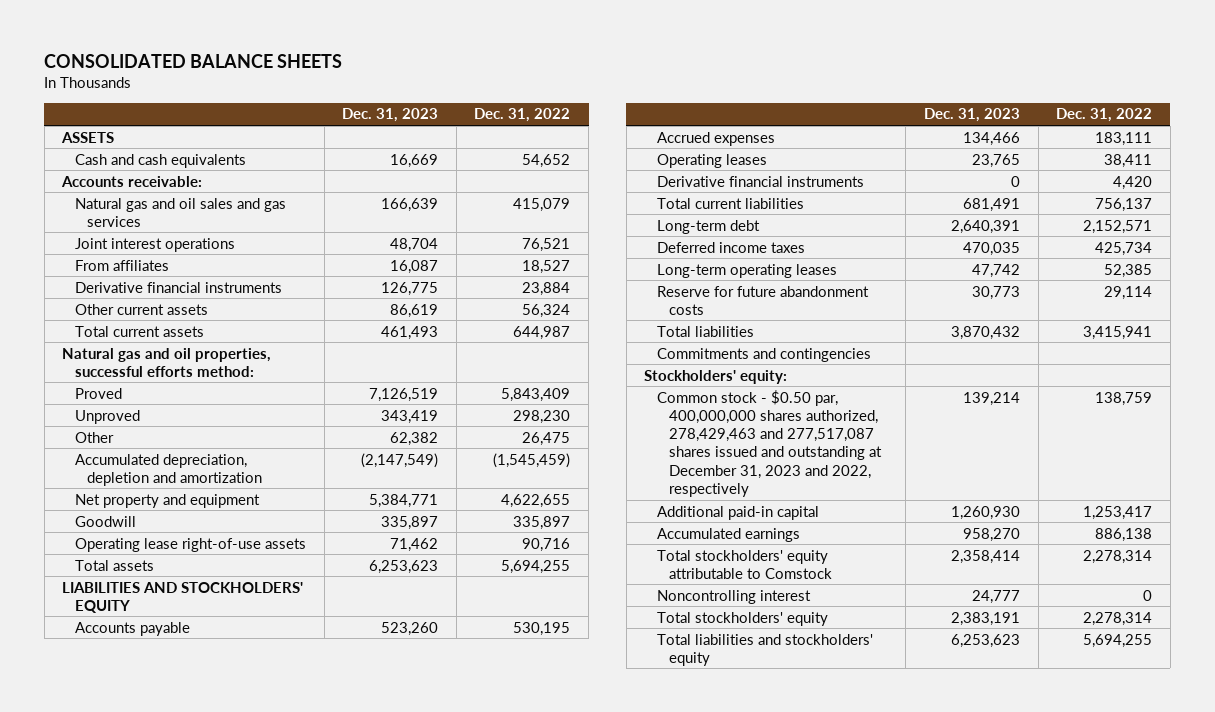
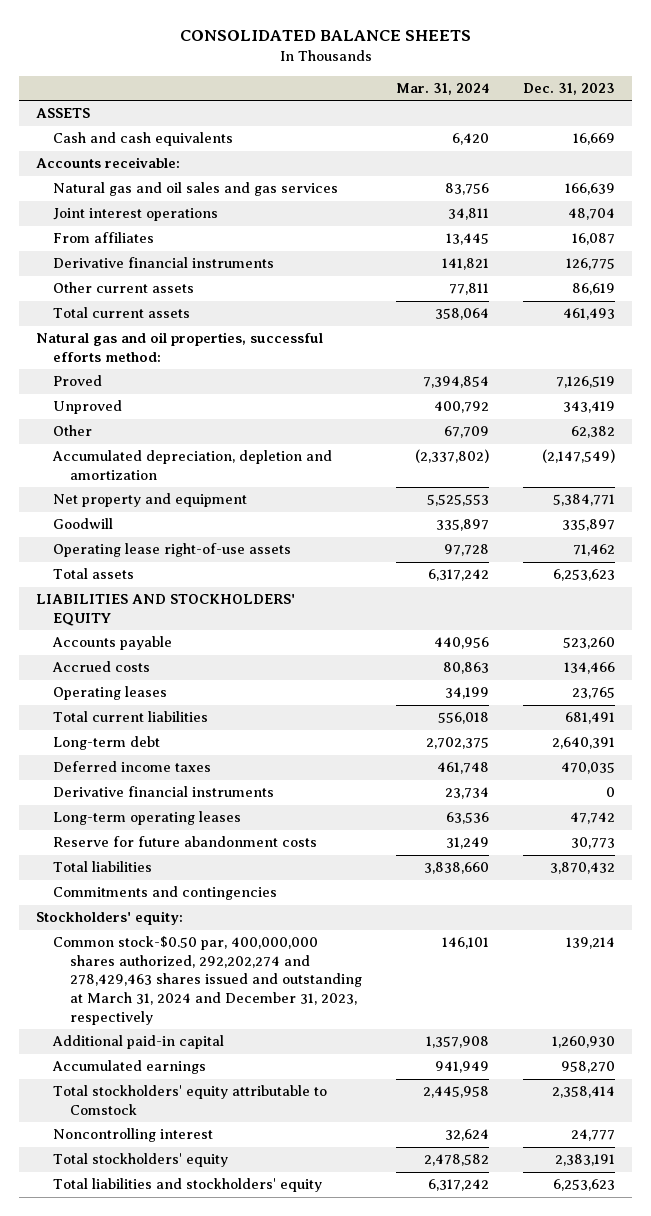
- | Dec. 31, 2023 | Dec. 31, 2022
+ | Mar. 31, 2024 | Dec. 31, 2023
- Accrued expenses | 134,466 | 183,111
+ Accrued costs | 80,863 | 134,466
moved down: Derivative financial instruments | 23,734 | 0
- Common stock - $0.50 par, 400,000,000 shares authorized, 278,429,463 and 277,517,087 shares issued and outstanding at December 31, 2023 and 2022, respectively | 139,214 | 138,759
+ Common stock-$0.50 par, 400,000,000 shares authorized, 292,202,274 and 278,429,463 shares issued and outstanding at March 31, 2024 and December 31, 2023, respectively | 146,101 | 139,214

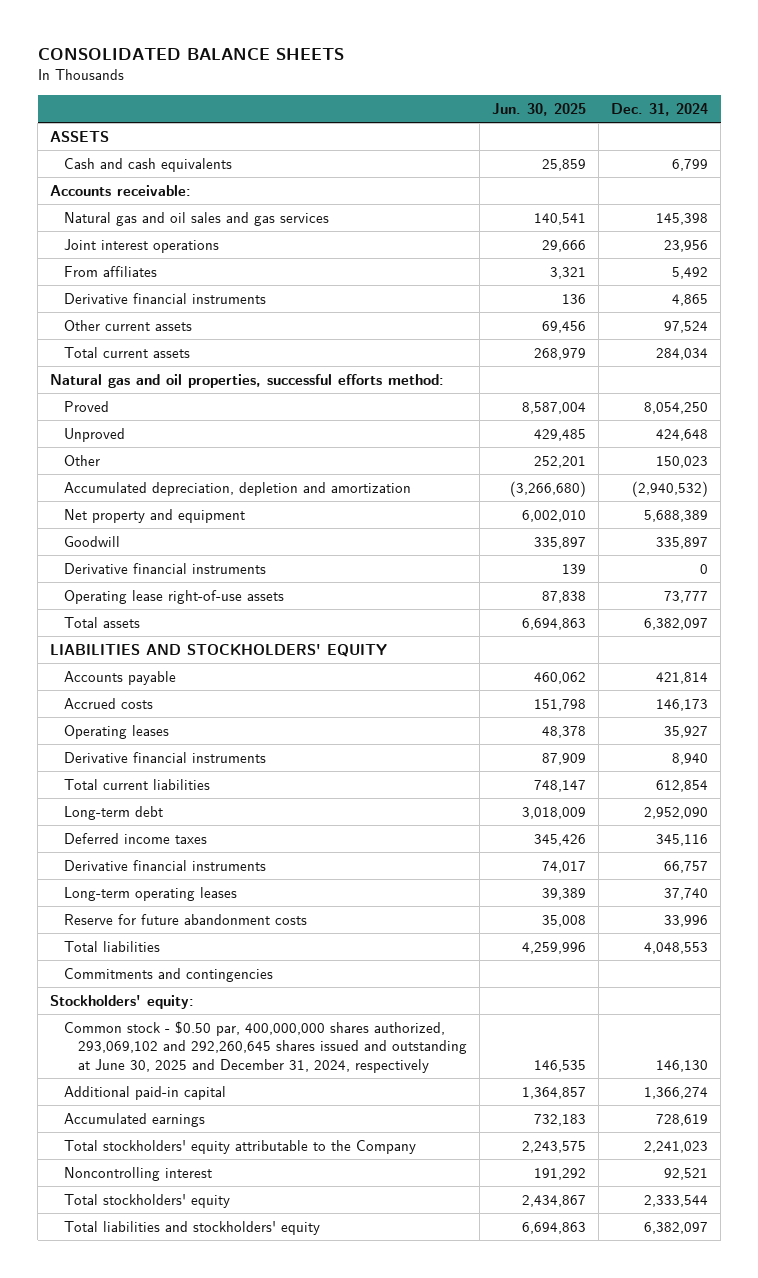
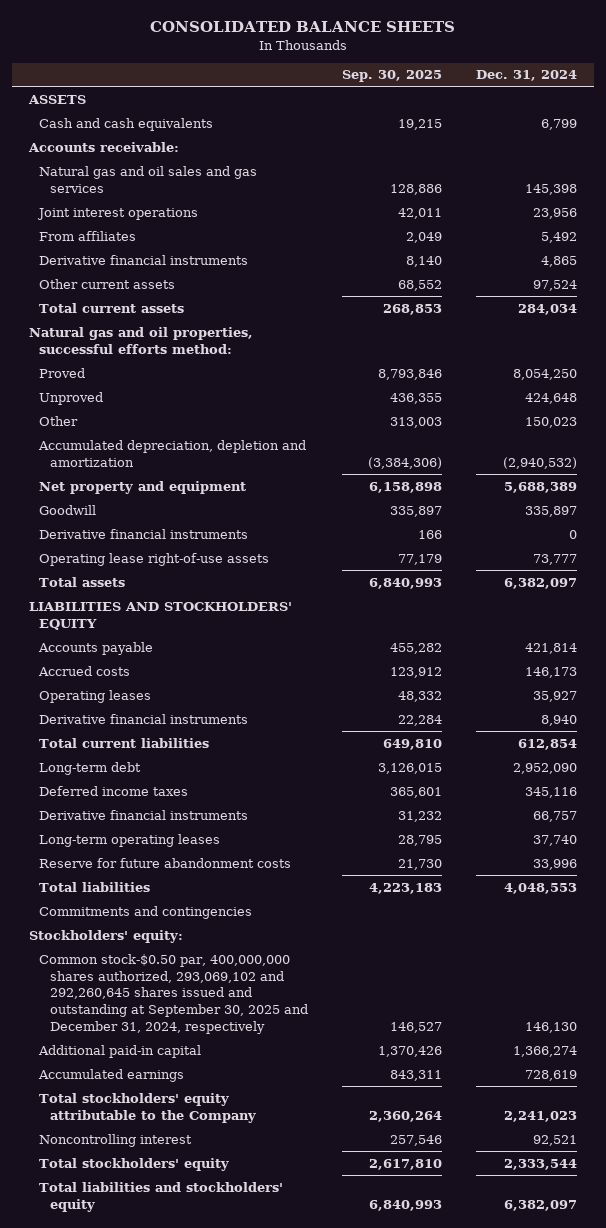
- | Jun. 30, 2025 | Dec. 31, 2024
+ | Sep. 30, 2025 | Dec. 31, 2024
- Common stock - $0.50 par, 400,000,000 shares authorized, 293,069,102 and 292,260,645 shares issued and outstanding at June 30, 2025 and December 31, 2024, respectively | 146,535 | 146,130
+ Common stock-$0.50 par, 400,000,000 shares authorized, 293,069,102 and 292,260,645 shares issued and outstanding at September 30, 2025 and December 31, 2024, respectively | 146,527 | 146,130

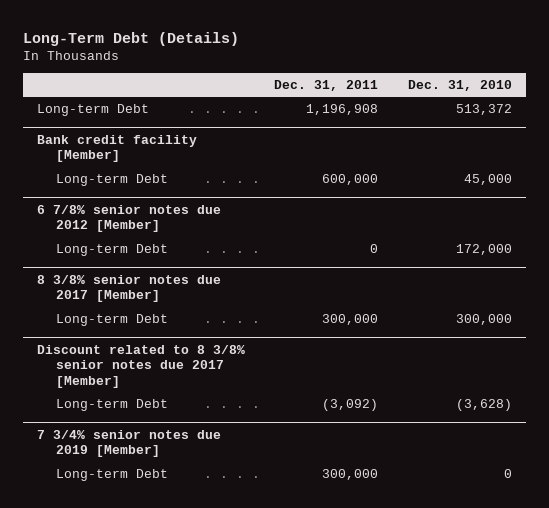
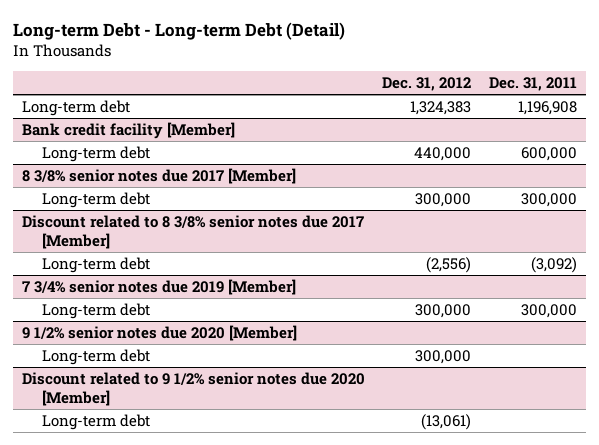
- Long-Term Debt (Details)
+ Long-term Debt - Long-term Debt (Detail)
- | Dec. 31, 2011 | Dec. 31, 2010
+ | Dec. 31, 2012 | Dec. 31, 2011
- Long-term Debt | 1,196,908 | 513,372
+ Long-term debt | 1,324,383 | 1,196,908
@ Bank credit facility [Member]
- Long-term Debt | 600,000 | 45,000
- 6 7/8% senior notes due 2012 [Member]
- Long-term Debt | 0 | 172,000
@ Bank credit facility [Member]
+ Long-term debt | 440,000 | 600,000
@ 8 3/8% senior notes due 2017 [Member]
- Long-term Debt | 300,000 | 300,000
+ Long-term debt | 300,000 | 300,000
@ Discount related to 8 3/8% senior notes due 2017 [Member]
- Long-term Debt | (3,092) | (3,628)
+ Long-term debt | (2,556) | (3,092)
@ 7 3/4% senior notes due 2019 [Member]
- Long-term Debt | 300,000 | 0
+ Long-term debt | 300,000 | 300,000
+ 9 1/2% senior notes due 2020 [Member]
+ Long-term debt | 300,000 |
+ Discount related to 9 1/2% senior notes due 2020 [Member]
+ Long-term debt | (13,061) |

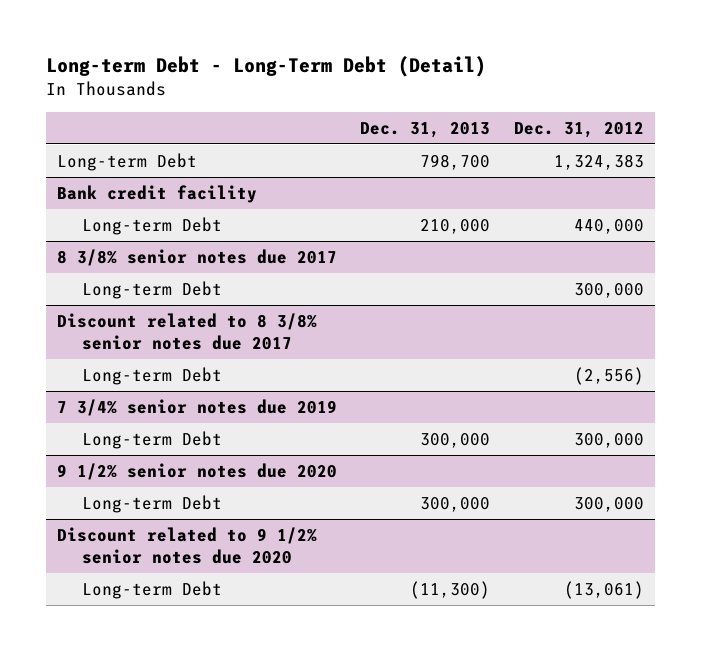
- Long-term Debt - Long-term Debt (Detail)
+ Long-term Debt - Long-Term Debt (Detail)
- | Dec. 31, 2012 | Dec. 31, 2011
+ | Dec. 31, 2013 | Dec. 31, 2012
- Long-term debt | 1,324,383 | 1,196,908
- Bank credit facility [Member]
- Long-term debt | 440,000 | 600,000
- 8 3/8% senior notes due 2017 [Member]
- Long-term debt | 300,000 | 300,000
- Discount related to 8 3/8% senior notes due 2017 [Member]
- Long-term debt | (2,556) | (3,092)
- 7 3/4% senior notes due 2019 [Member]
- Long-term debt | 300,000 | 300,000
- 9 1/2% senior notes due 2020 [Member]
- Long-term debt | 300,000 |
- Discount related to 9 1/2% senior notes due 2020 [Member]
- Long-term debt | (13,061) |
+ Long-term Debt | 798,700 | 1,324,383
+ Bank credit facility
+ Long-term Debt | 210,000 | 440,000
+ 8 3/8% senior notes due 2017
+ Long-term Debt | | 300,000
+ Discount related to 8 3/8% senior notes due 2017
+ Long-term Debt | | (2,556)
+ 7 3/4% senior notes due 2019
+ Long-term Debt | 300,000 | 300,000
+ 9 1/2% senior notes due 2020
+ Long-term Debt | 300,000 | 300,000
+ Discount related to 9 1/2% senior notes due 2020
+ Long-term Debt | (11,300) | (13,061)

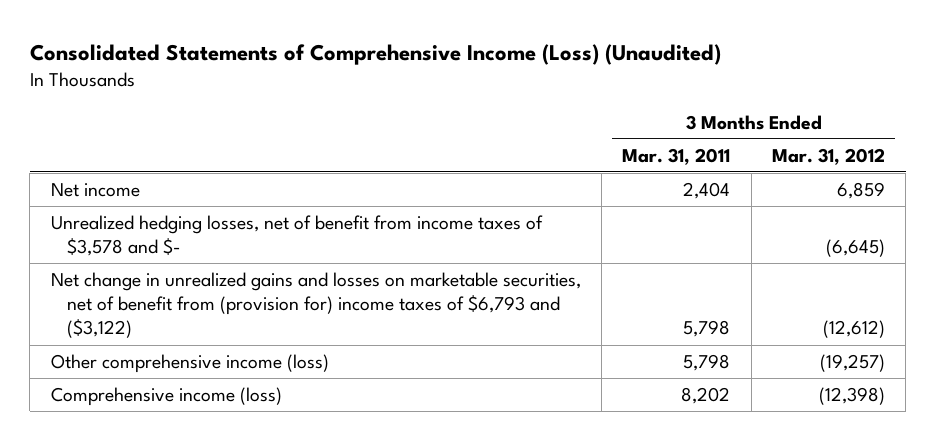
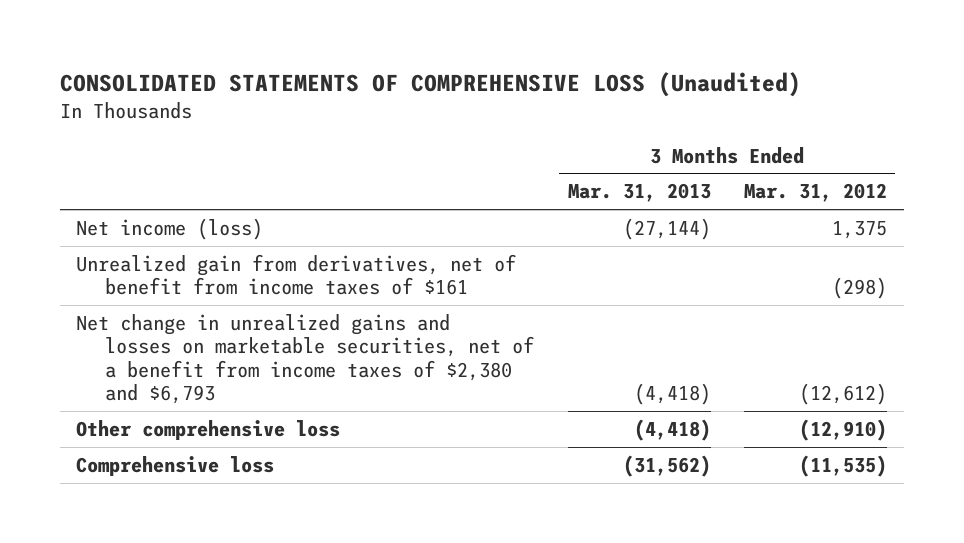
- Consolidated Statements of Comprehensive Income (Loss) (Unaudited)
+ CONSOLIDATED STATEMENTS OF COMPREHENSIVE LOSS (Unaudited)
- | 3 Months Ended Mar. 31, 2011 | 3 Months Ended Mar. 31, 2012
+ | 3 Months Ended Mar. 31, 2013 | 3 Months Ended Mar. 31, 2012
- Net income | 2,404 | 6,859
- Unrealized hedging losses, net of benefit from income taxes of $3,578 and $- | | (6,645)
- Net change in unrealized gains and losses on marketable securities, net of benefit from (provision for) income taxes of $6,793 and ($3,122) | 5,798 | (12,612)
- Other comprehensive income (loss) | 5,798 | (19,257)
- Comprehensive income (loss) | 8,202 | (12,398)
+ Net income (loss) | (27,144) | 1,375
+ Unrealized gain from derivatives, net of benefit from income taxes of $161 | | (298)
+ Net change in unrealized gains and losses on marketable securities, net of a benefit from income taxes of $2,380 and $6,793 | (4,418) | (12,612)
+ Other comprehensive loss | (4,418) | (12,910)
+ Comprehensive loss | (31,562) | (11,535)

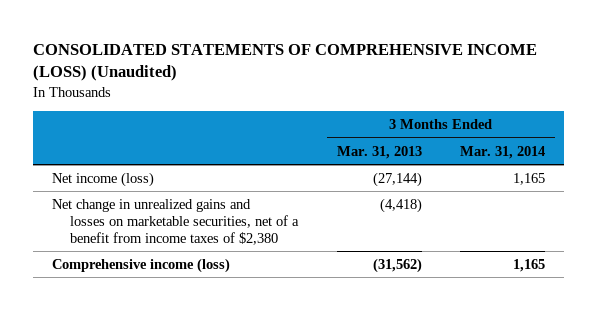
- CONSOLIDATED STATEMENTS OF COMPREHENSIVE LOSS (Unaudited)
+ CONSOLIDATED STATEMENTS OF COMPREHENSIVE INCOME (LOSS) (Unaudited)
- | 3 Months Ended Mar. 31, 2013 | 3 Months Ended Mar. 31, 2012
+ | 3 Months Ended Mar. 31, 2013 | 3 Months Ended Mar. 31, 2014
- Unrealized gain from derivatives, net of benefit from income taxes of $161 | | (298)
- Net change in unrealized gains and losses on marketable securities, net of a benefit from income taxes of $2,380 and $6,793 | (4,418) | (12,612)
- Other comprehensive loss | (4,418) | (12,910)
- Comprehensive loss | (31,562) | (11,535)
+ Net change in unrealized gains and losses on marketable securities, net of a benefit from income taxes of $2,380 | (4,418) |
+ Comprehensive income (loss) | (31,562) | 1,165

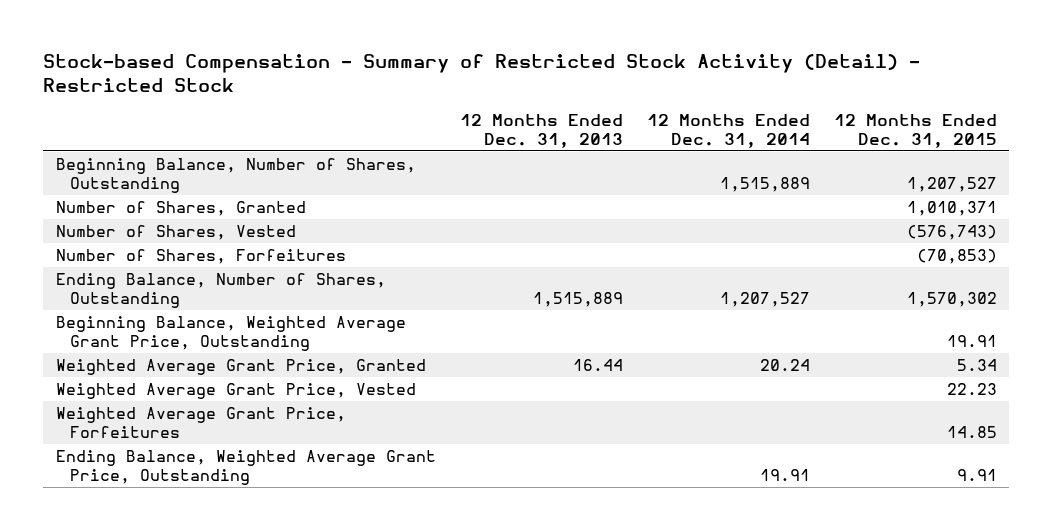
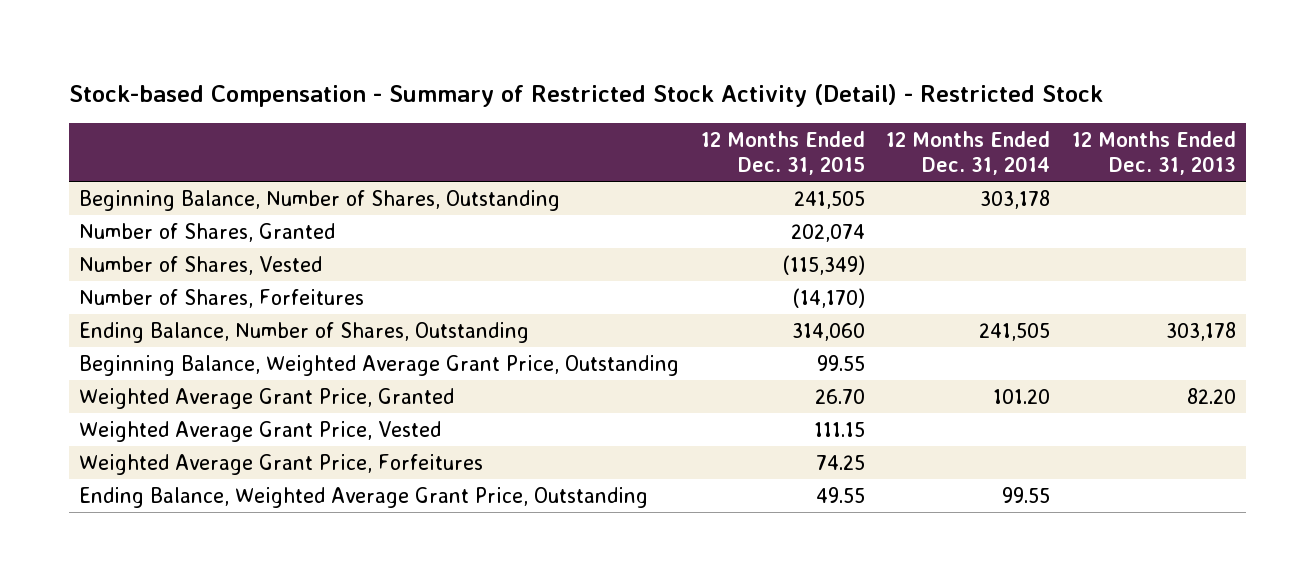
- | 12 Months Ended Dec. 31, 2013 | 12 Months Ended Dec. 31, 2014 | 12 Months Ended Dec. 31, 2015
+ | 12 Months Ended Dec. 31, 2015 | 12 Months Ended Dec. 31, 2014 | 12 Months Ended Dec. 31, 2013
- Beginning Balance, Number of Shares, Outstanding | | 1,515,889 | 1,207,527
- Number of Shares, Granted | | | 1,010,371
- Number of Shares, Vested | | | (576,743)
- Number of Shares, Forfeitures | | | (70,853)
- Ending Balance, Number of Shares, Outstanding | 1,515,889 | 1,207,527 | 1,570,302
- Beginning Balance, Weighted Average Grant Price, Outstanding | | | 19.91
- Weighted Average Grant Price, Granted | 16.44 | 20.24 | 5.34
- Weighted Average Grant Price, Vested | | | 22.23
- Weighted Average Grant Price, Forfeitures | | | 14.85
- Ending Balance, Weighted Average Grant Price, Outstanding | | 19.91 | 9.91
+ Beginning Balance, Number of Shares, Outstanding | 241,505 | 303,178 |
+ Number of Shares, Granted | 202,074 | |
+ Number of Shares, Vested | (115,349) | |
+ Number of Shares, Forfeitures | (14,170) | |
+ Ending Balance, Number of Shares, Outstanding | 314,060 | 241,505 | 303,178
+ Beginning Balance, Weighted Average Grant Price, Outstanding | 99.55 | |
+ Weighted Average Grant Price, Granted | 26.70 | 101.20 | 82.20
+ Weighted Average Grant Price, Vested | 111.15 | |
+ Weighted Average Grant Price, Forfeitures | 74.25 | |
+ Ending Balance, Weighted Average Grant Price, Outstanding | 49.55 | 99.55 |

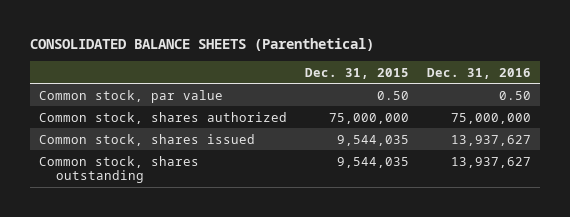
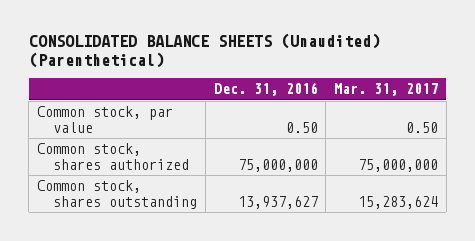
- CONSOLIDATED BALANCE SHEETS (Parenthetical)
+ CONSOLIDATED BALANCE SHEETS (Unaudited) (Parenthetical)
- | Dec. 31, 2015 | Dec. 31, 2016
+ | Dec. 31, 2016 | Mar. 31, 2017
- Common stock, shares issued | 9,544,035 | 13,937,627

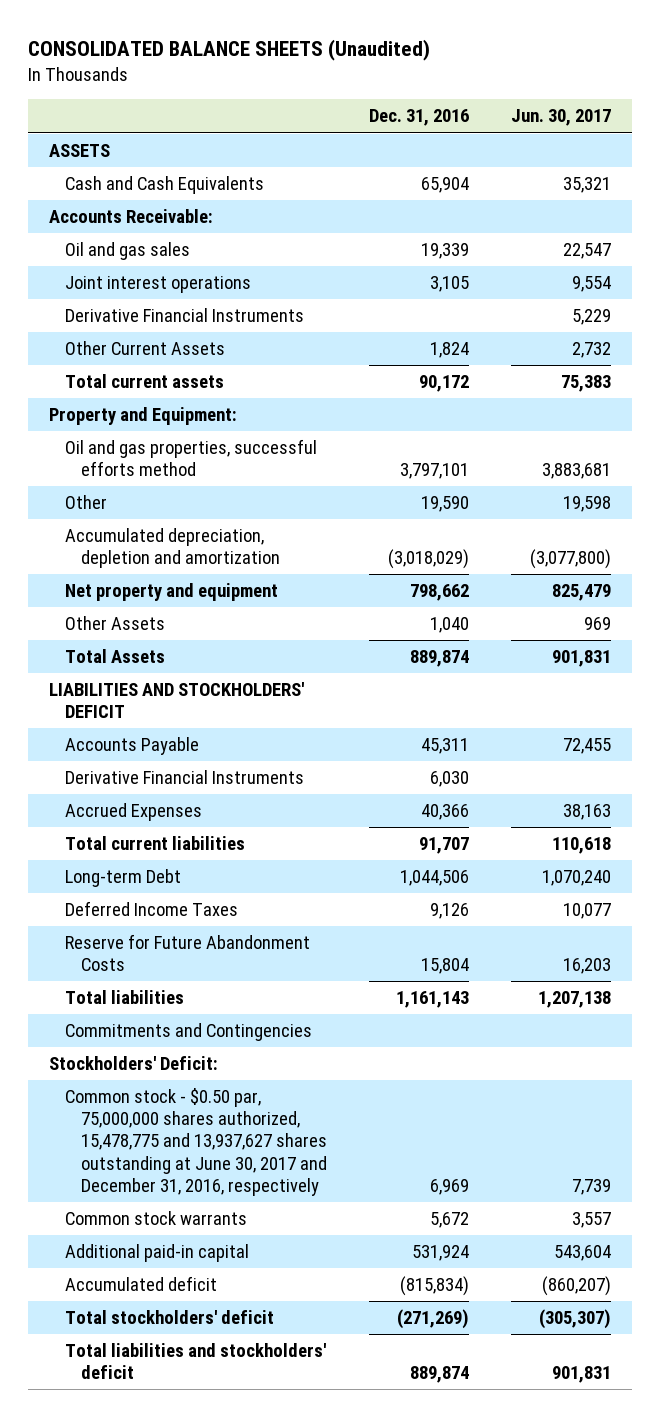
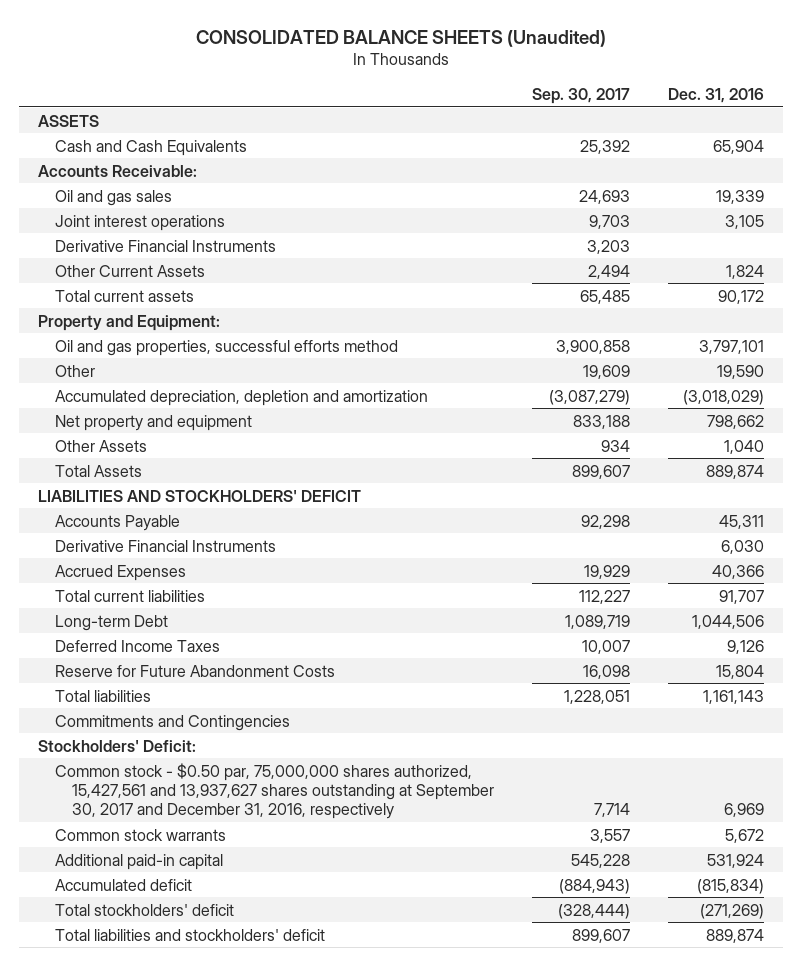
- | Dec. 31, 2016 | Jun. 30, 2017
+ | Sep. 30, 2017 | Dec. 31, 2016
- Common stock - $0.50 par, 75,000,000 shares authorized, 15,478,775 and 13,937,627 shares outstanding at June 30, 2017 and December 31, 2016, respectively | 6,969 | 7,739
+ Common stock - $0.50 par, 75,000,000 shares authorized, 15,427,561 and 13,937,627 shares outstanding at September 30, 2017 and December 31, 2016, respectively | 7,714 | 6,969

